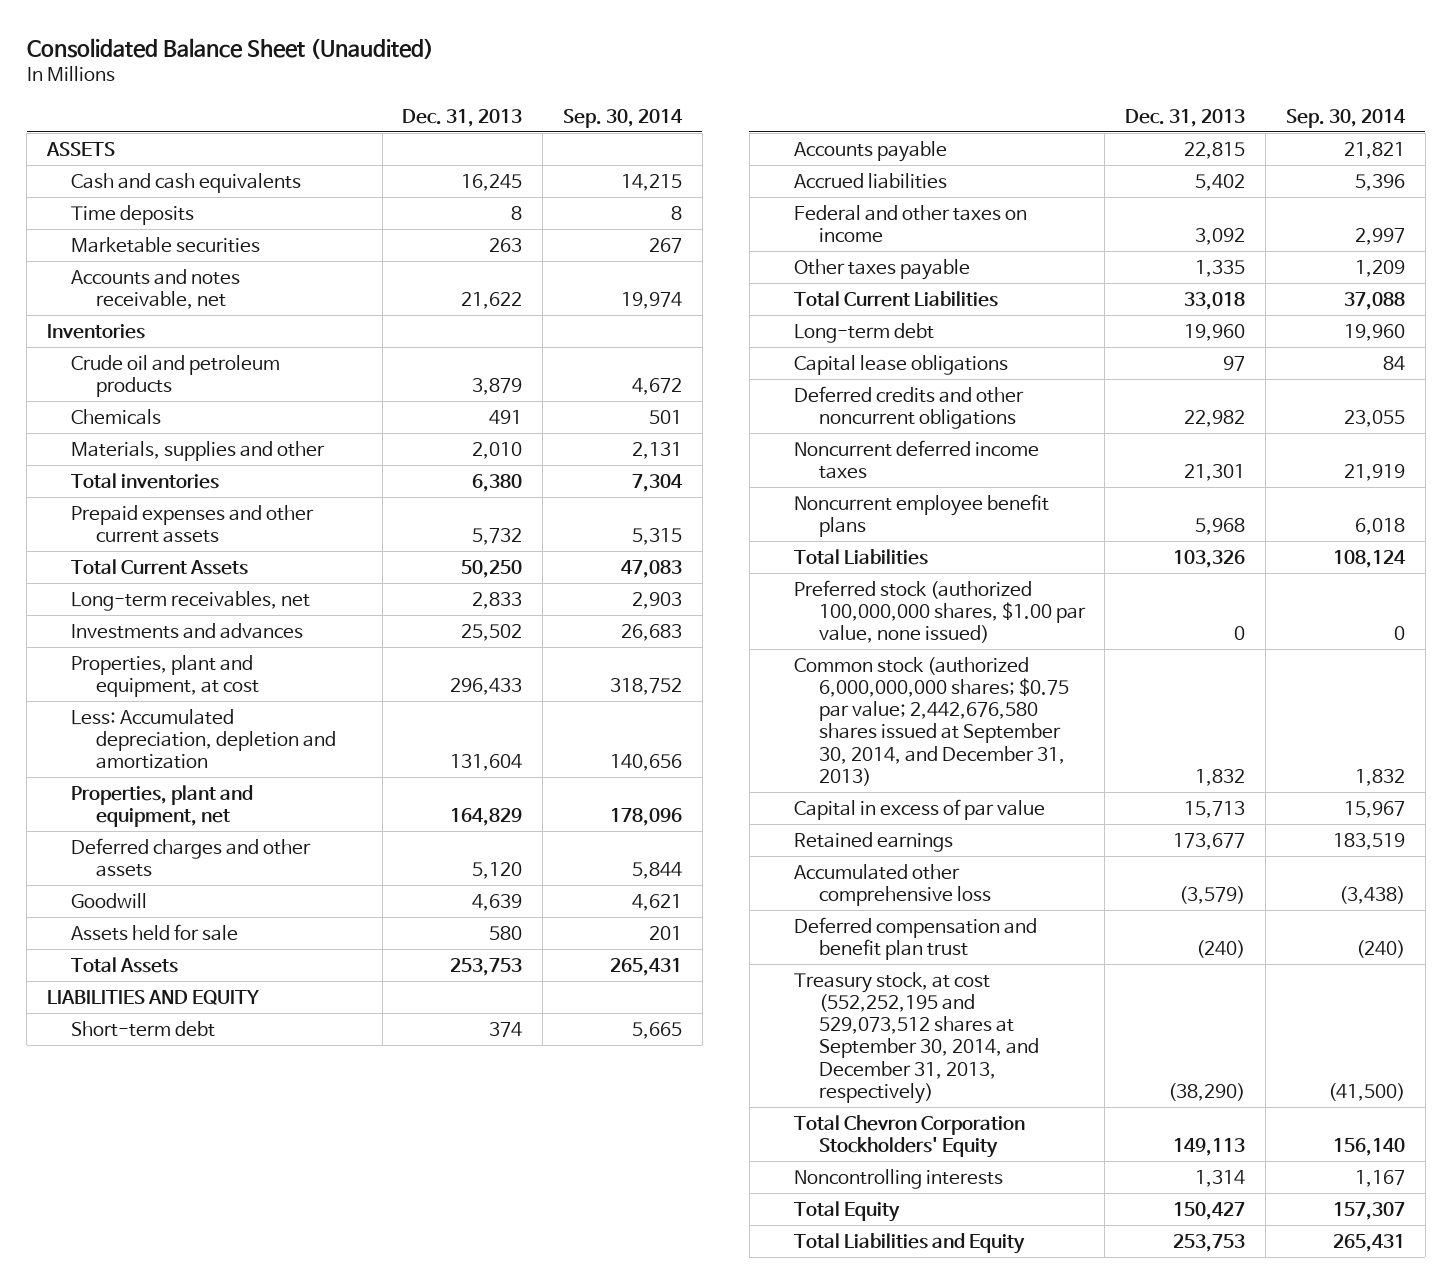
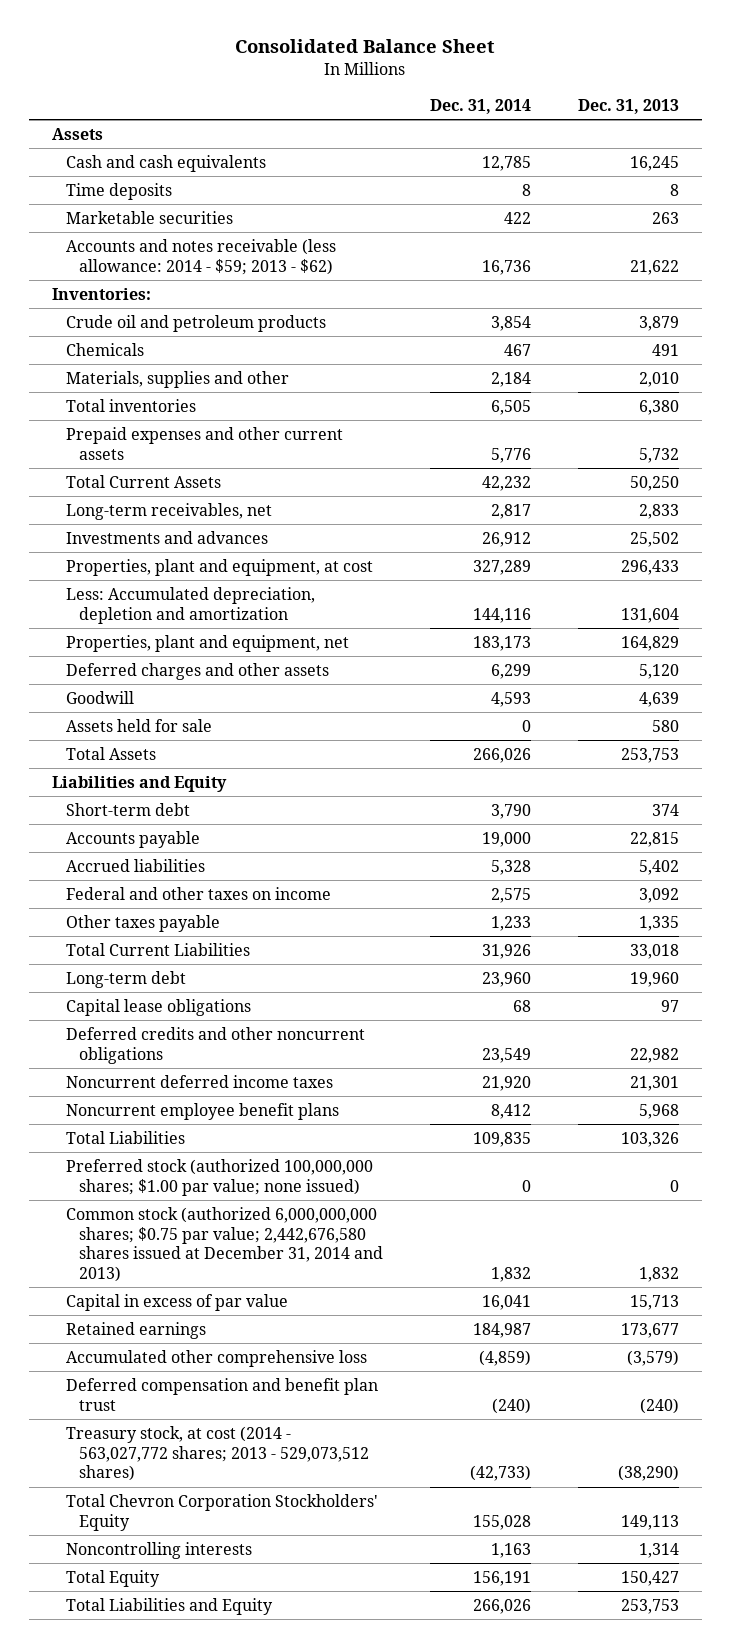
- Consolidated Balance Sheet (Unaudited)
+ Consolidated Balance Sheet
- | Dec. 31, 2013 | Sep. 30, 2014
+ | Dec. 31, 2014 | Dec. 31, 2013
- ASSETS
+ Assets
- Accounts and notes receivable, net | 21,622 | 19,974
- Inventories
+ Accounts and notes receivable (less allowance: 2014 - $59; 2013 - $62) | 16,736 | 21,622
+ Inventories:
- LIABILITIES AND EQUITY
+ Liabilities and Equity
- Preferred stock (authorized 100,000,000 shares, $1.00 par value, none issued) | 0 | 0
- Common stock (authorized 6,000,000,000 shares; $0.75 par value; 2,442,676,580 shares issued at September 30, 2014, and December 31, 2013) | 1,832 | 1,832
+ Preferred stock (authorized 100,000,000 shares; $1.00 par value; none issued) | 0 | 0
+ Common stock (authorized 6,000,000,000 shares; $0.75 par value; 2,442,676,580 shares issued at December 31, 2014 and 2013) | 1,832 | 1,832
- Treasury stock, at cost (552,252,195 and 529,073,512 shares at September 30, 2014, and December 31, 2013, respectively) | (38,290) | (41,500)
+ Treasury stock, at cost (2014 - 563,027,772 shares; 2013 - 529,073,512 shares) | (42,733) | (38,290)

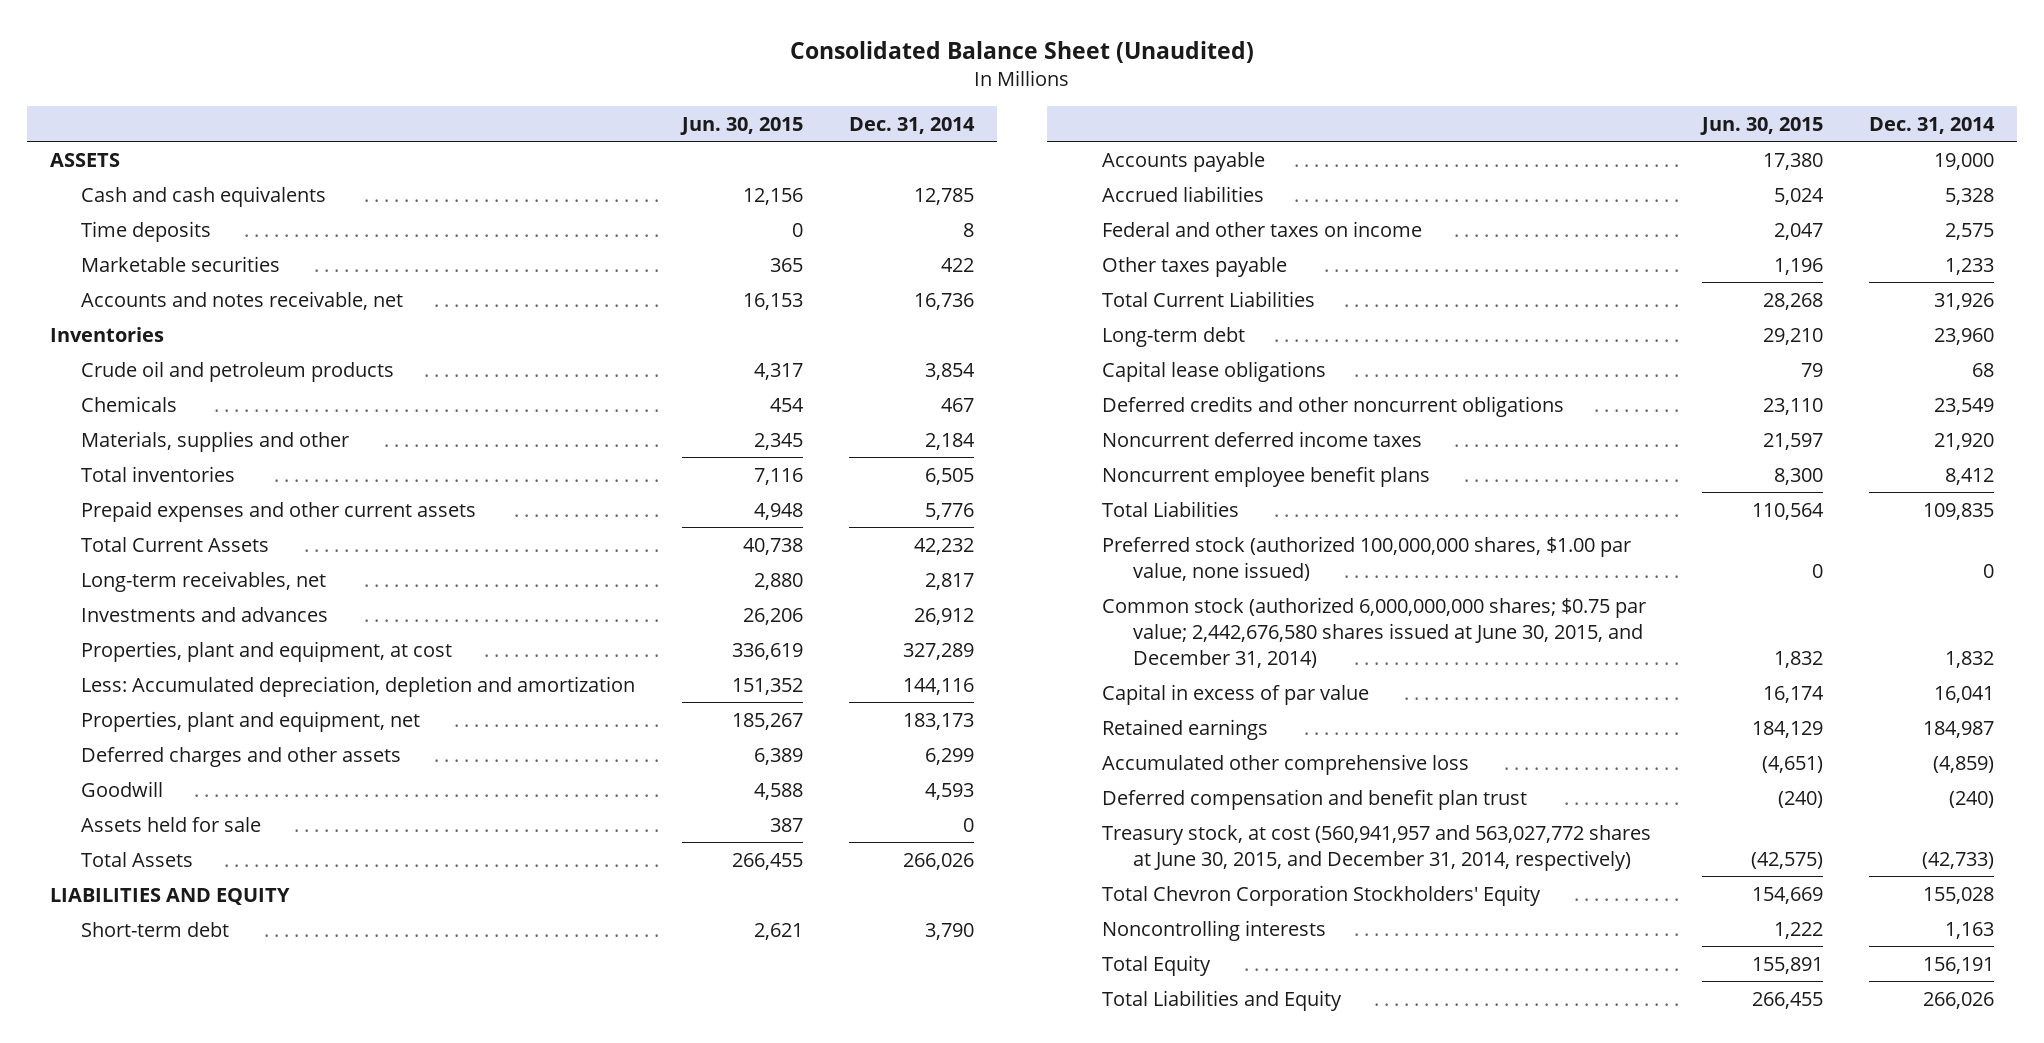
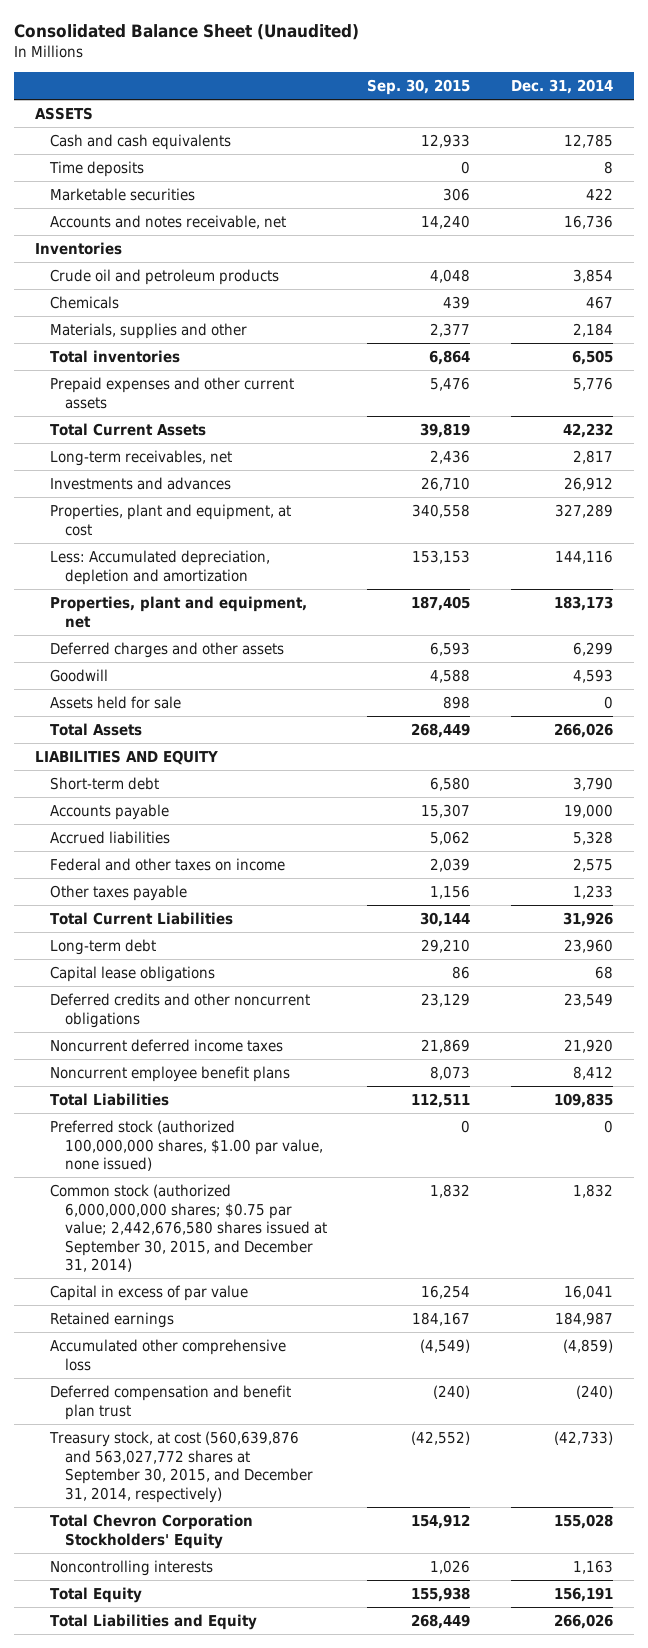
- | Jun. 30, 2015 | Dec. 31, 2014
+ | Sep. 30, 2015 | Dec. 31, 2014
- Common stock (authorized 6,000,000,000 shares; $0.75 par value; 2,442,676,580 shares issued at June 30, 2015, and December 31, 2014) | 1,832 | 1,832
+ Common stock (authorized 6,000,000,000 shares; $0.75 par value; 2,442,676,580 shares issued at September 30, 2015, and December 31, 2014) | 1,832 | 1,832
- Treasury stock, at cost (560,941,957 and 563,027,772 shares at June 30, 2015, and December 31, 2014, respectively) | (42,575) | (42,733)
+ Treasury stock, at cost (560,639,876 and 563,027,772 shares at September 30, 2015, and December 31, 2014, respectively) | (42,552) | (42,733)

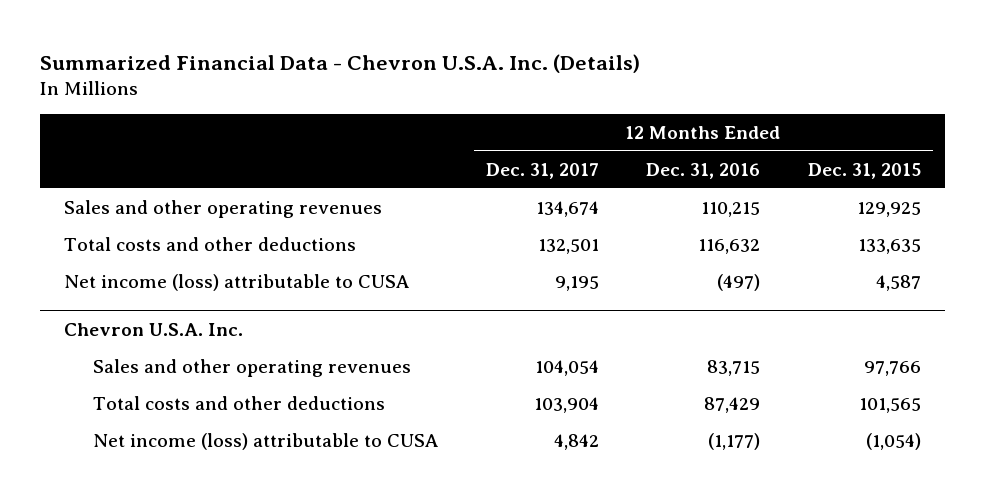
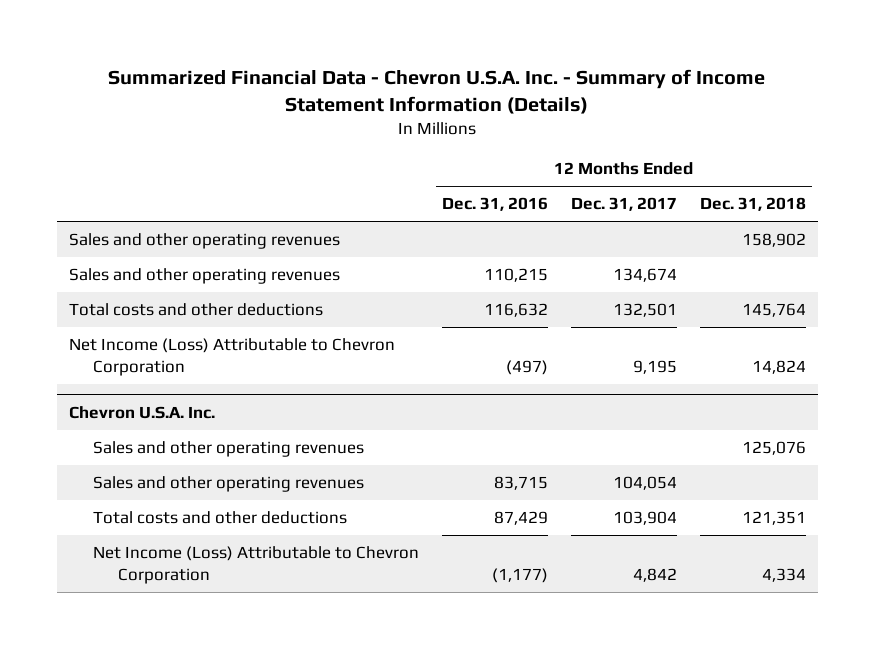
- Summarized Financial Data - Chevron U.S.A. Inc. (Details)
+ Summarized Financial Data - Chevron U.S.A. Inc. - Summary of Income Statement Information (Details)
- | 12 Months Ended Dec. 31, 2017 | 12 Months Ended Dec. 31, 2016 | 12 Months Ended Dec. 31, 2015
+ | 12 Months Ended Dec. 31, 2016 | 12 Months Ended Dec. 31, 2017 | 12 Months Ended Dec. 31, 2018
+ Sales and other operating revenues | | | 158,902
- Net income (loss) attributable to CUSA | 9,195 | (497) | 4,587
+ Net Income (Loss) Attributable to Chevron Corporation | (497) | 9,195 | 14,824
@ Chevron U.S.A. Inc.
+ Sales and other operating revenues | | | 125,076
- Net income (loss) attributable to CUSA | 4,842 | (1,177) | (1,054)
+ Net Income (Loss) Attributable to Chevron Corporation | (1,177) | 4,842 | 4,334

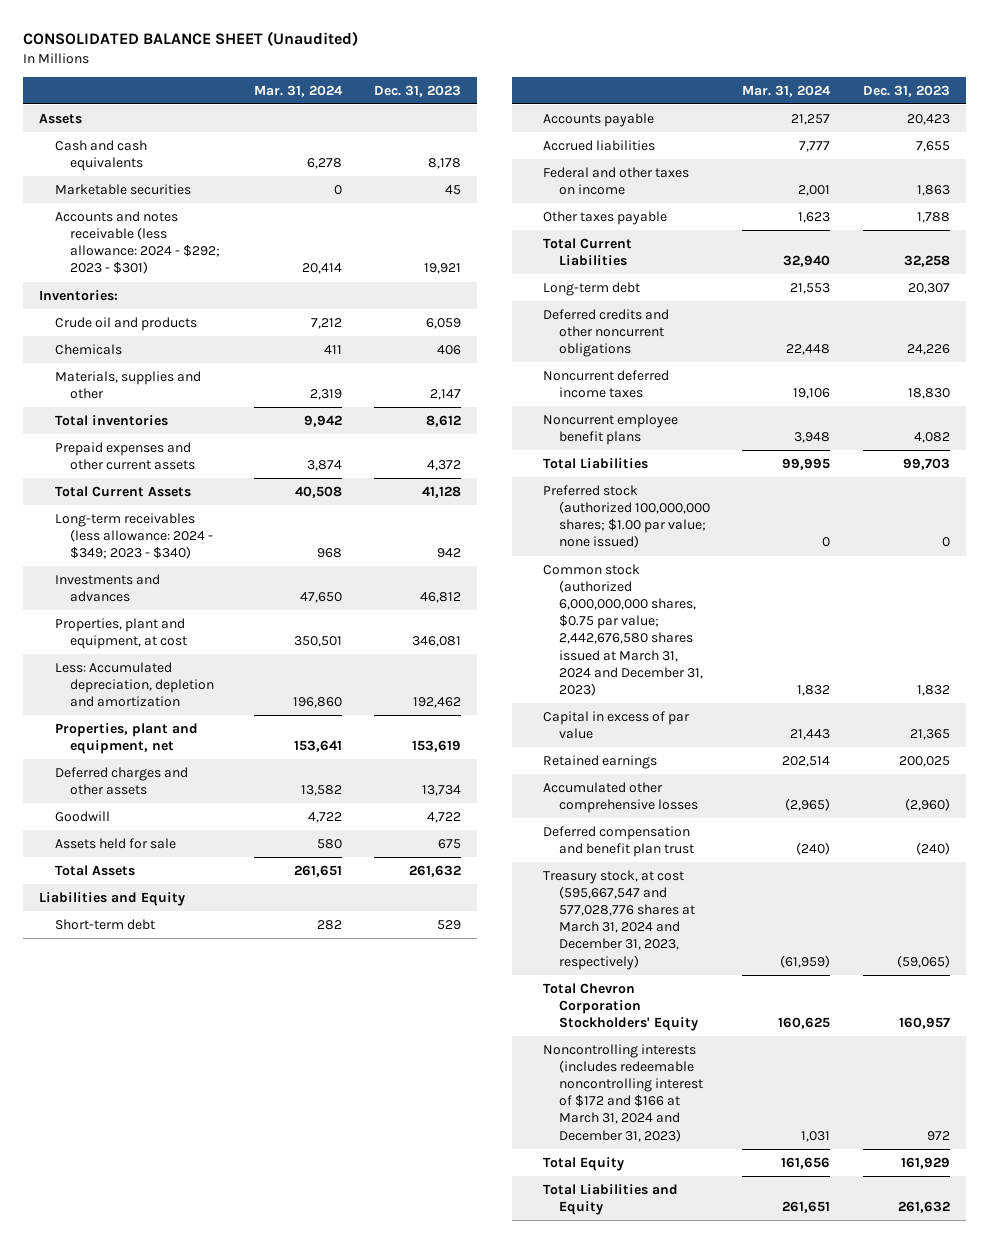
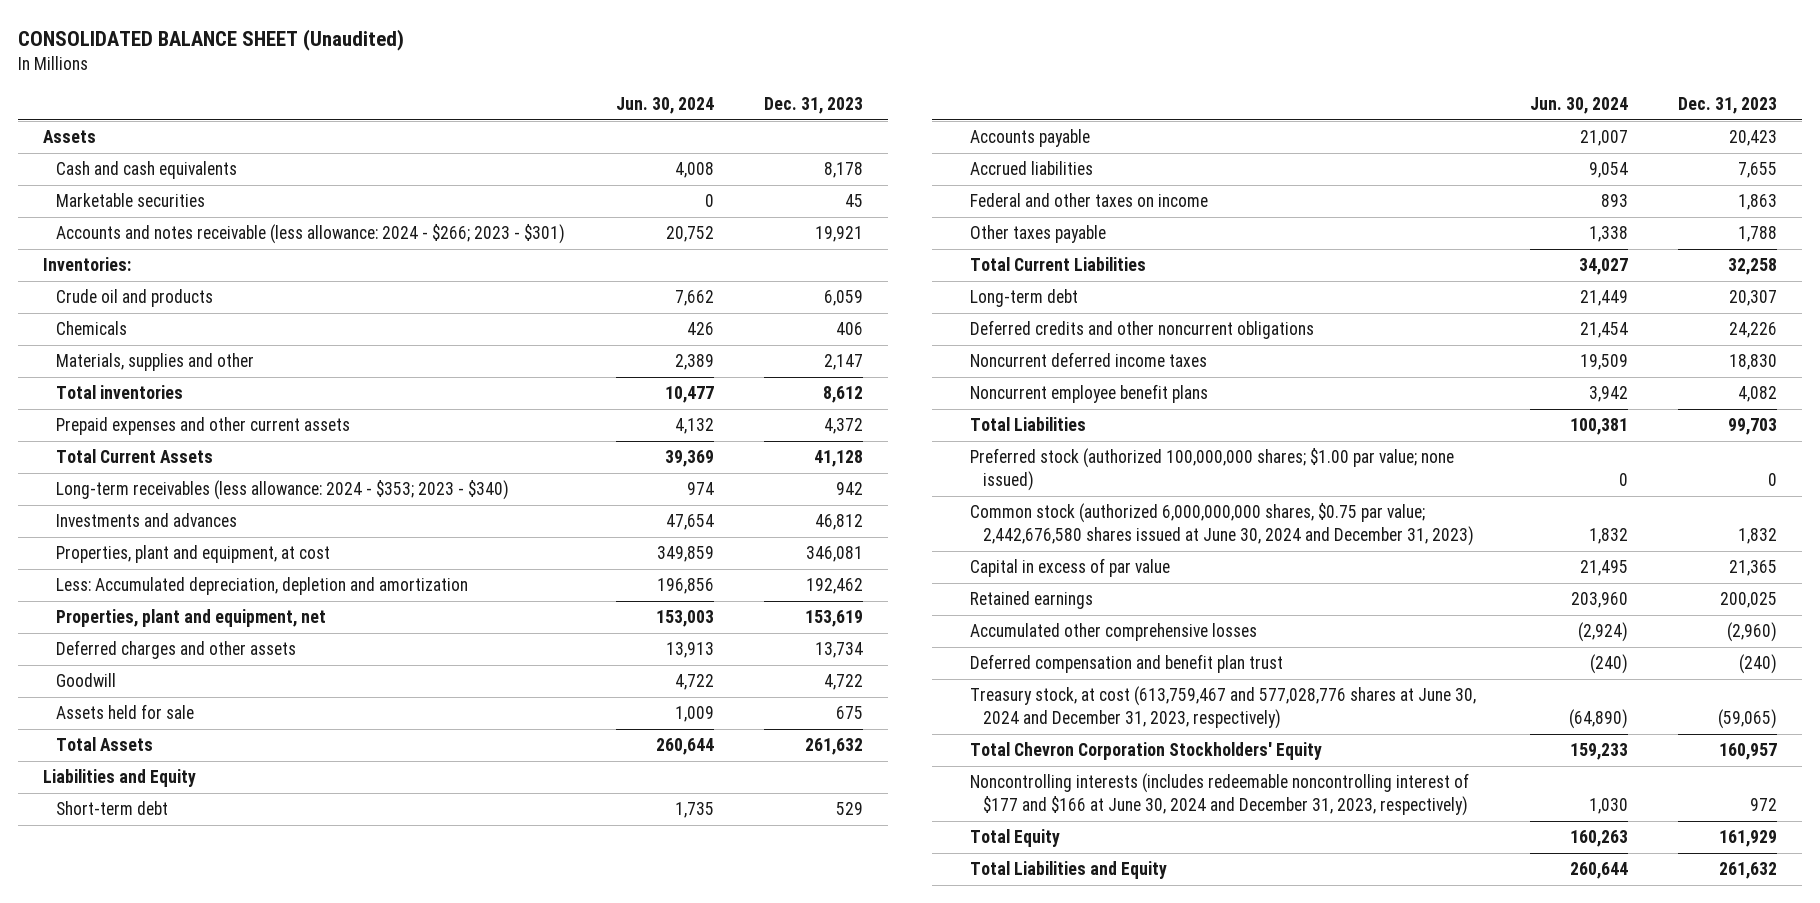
- | Mar. 31, 2024 | Dec. 31, 2023
+ | Jun. 30, 2024 | Dec. 31, 2023
- Accounts and notes receivable (less allowance: 2024 - $292; 2023 - $301) | 20,414 | 19,921
+ Accounts and notes receivable (less allowance: 2024 - $266; 2023 - $301) | 20,752 | 19,921
- Long-term receivables (less allowance: 2024 - $349; 2023 - $340) | 968 | 942
+ Long-term receivables (less allowance: 2024 - $353; 2023 - $340) | 974 | 942
- Common stock (authorized 6,000,000,000 shares, $0.75 par value; 2,442,676,580 shares issued at March 31, 2024 and December 31, 2023) | 1,832 | 1,832
+ Common stock (authorized 6,000,000,000 shares, $0.75 par value; 2,442,676,580 shares issued at June 30, 2024 and December 31, 2023) | 1,832 | 1,832
- Treasury stock, at cost (595,667,547 and 577,028,776 shares at March 31, 2024 and December 31, 2023, respectively) | (61,959) | (59,065)
+ Treasury stock, at cost (613,759,467 and 577,028,776 shares at June 30, 2024 and December 31, 2023, respectively) | (64,890) | (59,065)
- Noncontrolling interests (includes redeemable noncontrolling interest of $172 and $166 at March 31, 2024 and December 31, 2023) | 1,031 | 972
+ Noncontrolling interests (includes redeemable noncontrolling interest of $177 and $166 at June 30, 2024 and December 31, 2023, respectively) | 1,030 | 972

